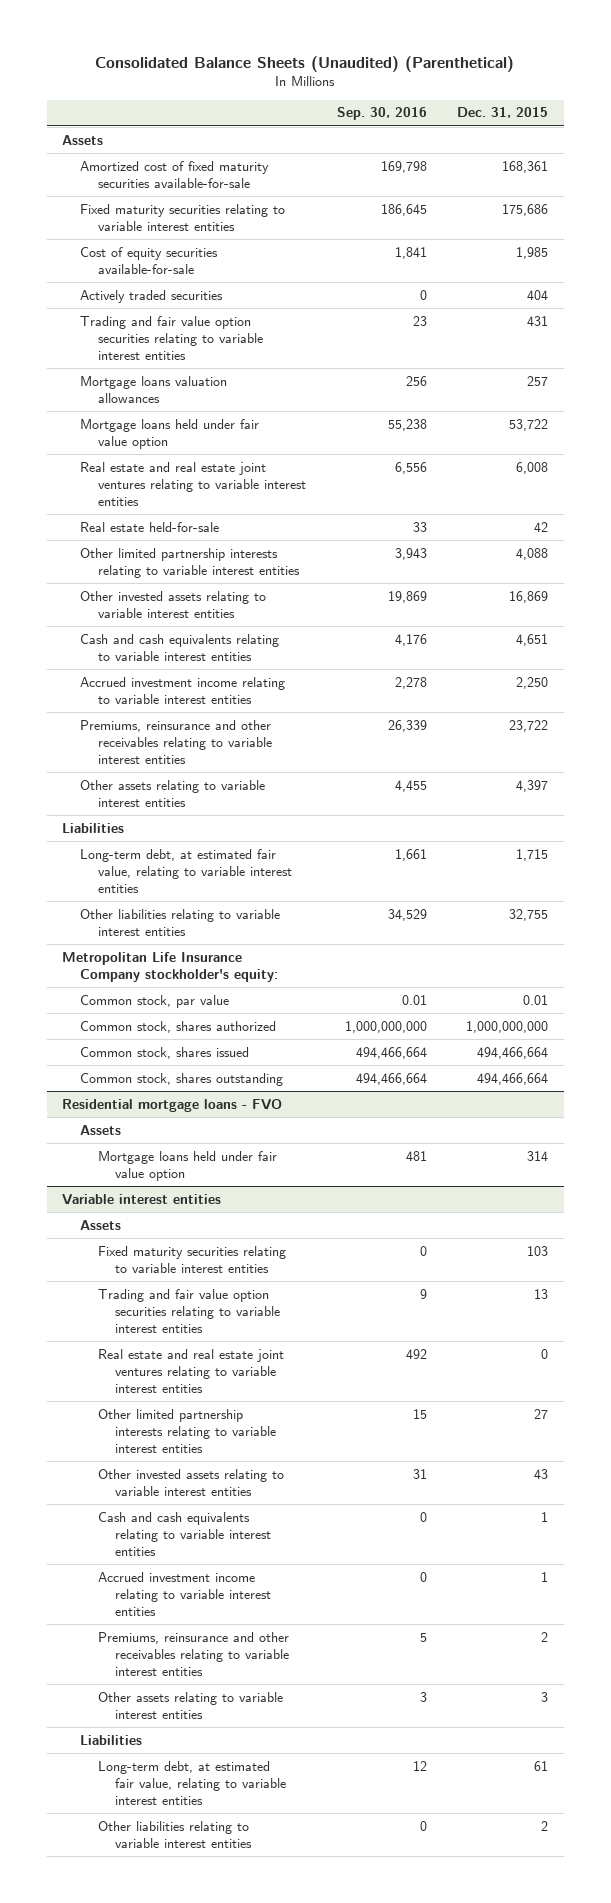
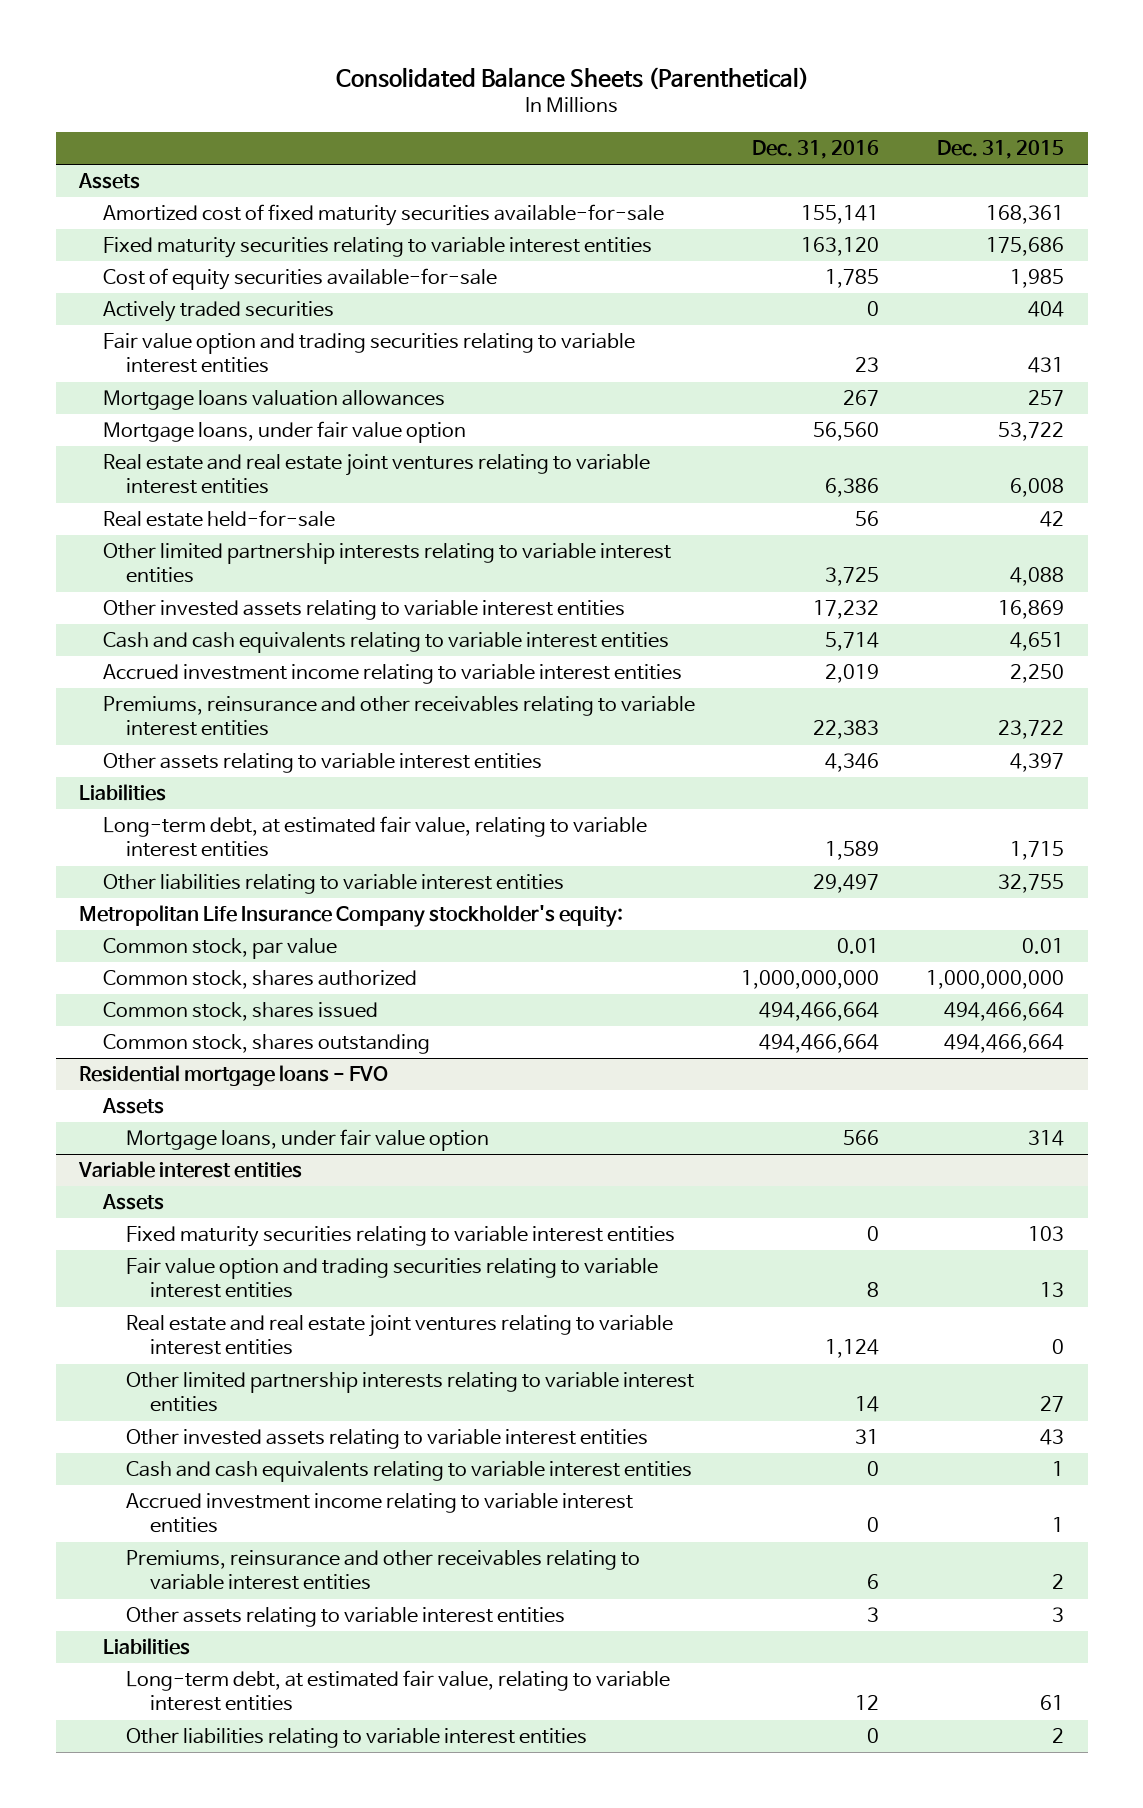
- Consolidated Balance Sheets (Unaudited) (Parenthetical)
+ Consolidated Balance Sheets (Parenthetical)
- | Sep. 30, 2016 | Dec. 31, 2015
+ | Dec. 31, 2016 | Dec. 31, 2015
- Trading and fair value option securities relating to variable interest entities | 23 | 431
+ Fair value option and trading securities relating to variable interest entities | 23 | 431
- Mortgage loans held under fair value option | 55,238 | 53,722
+ Mortgage loans, under fair value option | 56,560 | 53,722
@ Residential mortgage loans - FVO
- Mortgage loans held under fair value option | 481 | 314
+ Mortgage loans, under fair value option | 566 | 314
@ Variable interest entities
- Trading and fair value option securities relating to variable interest entities | 9 | 13
+ Fair value option and trading securities relating to variable interest entities | 8 | 13

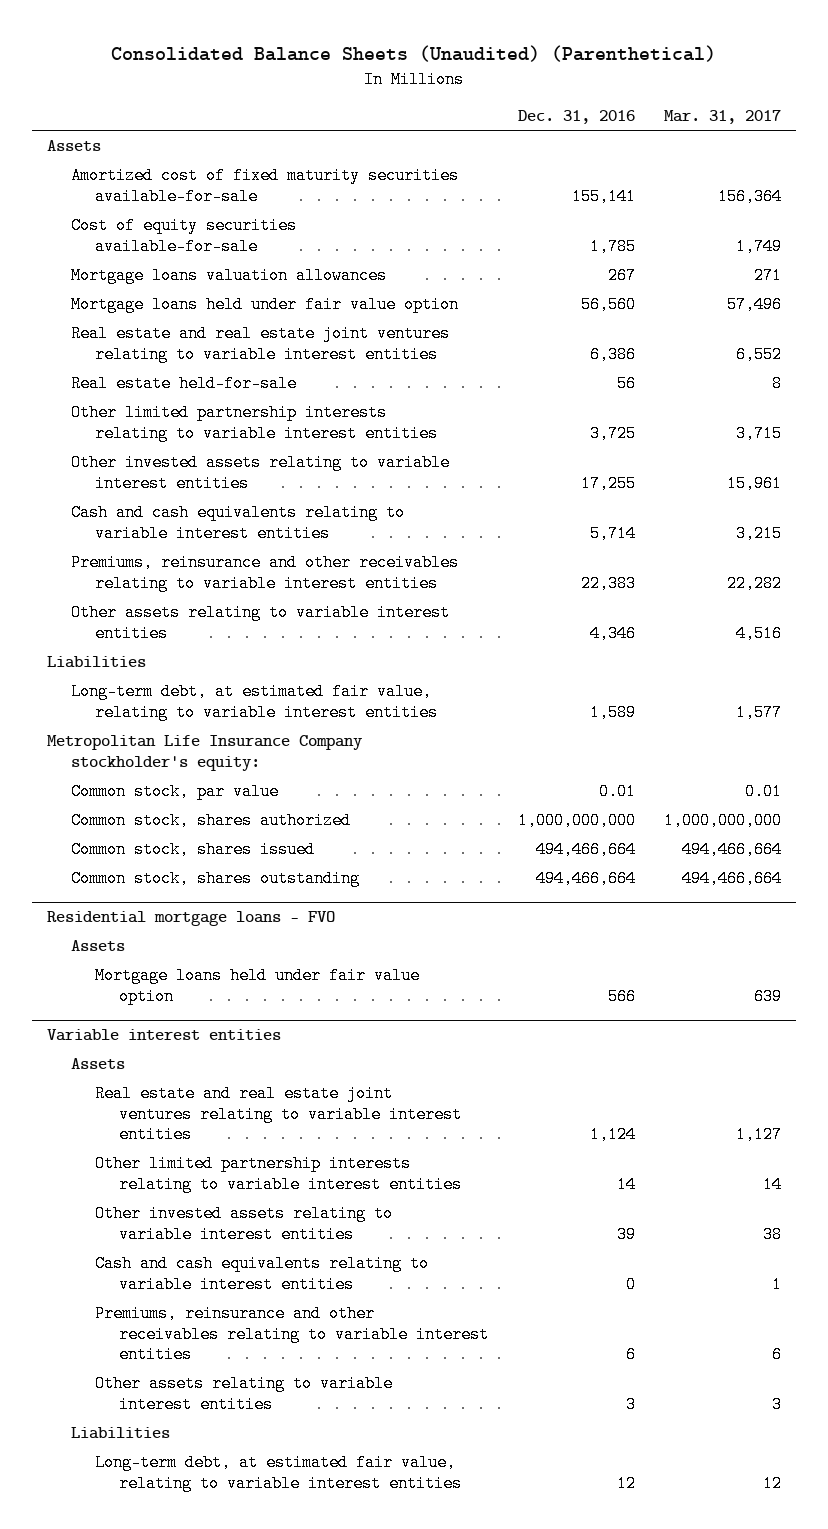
- Consolidated Balance Sheets (Parenthetical)
+ Consolidated Balance Sheets (Unaudited) (Parenthetical)
- | Dec. 31, 2016 | Dec. 31, 2015
+ | Dec. 31, 2016 | Mar. 31, 2017
- Fixed maturity securities relating to variable interest entities | 163,120 | 175,686
- Actively traded securities | 0 | 404
- Fair value option and trading securities relating to variable interest entities | 23 | 431
- Mortgage loans, under fair value option | 56,560 | 53,722
+ Mortgage loans held under fair value option | 56,560 | 57,496
- Other invested assets relating to variable interest entities | 17,232 | 16,869
+ Other invested assets relating to variable interest entities | 17,255 | 15,961
- Accrued investment income relating to variable interest entities | 2,019 | 2,250
- Other liabilities relating to variable interest entities | 29,497 | 32,755
@ Residential mortgage loans - FVO
- Mortgage loans, under fair value option | 566 | 314
+ Mortgage loans held under fair value option | 566 | 639
@ Variable interest entities
- Fixed maturity securities relating to variable interest entities | 0 | 103
- Fair value option and trading securities relating to variable interest entities | 8 | 13
- Other invested assets relating to variable interest entities | 31 | 43
+ Other invested assets relating to variable interest entities | 39 | 38
- Accrued investment income relating to variable interest entities | 0 | 1
- Other liabilities relating to variable interest entities | 0 | 2

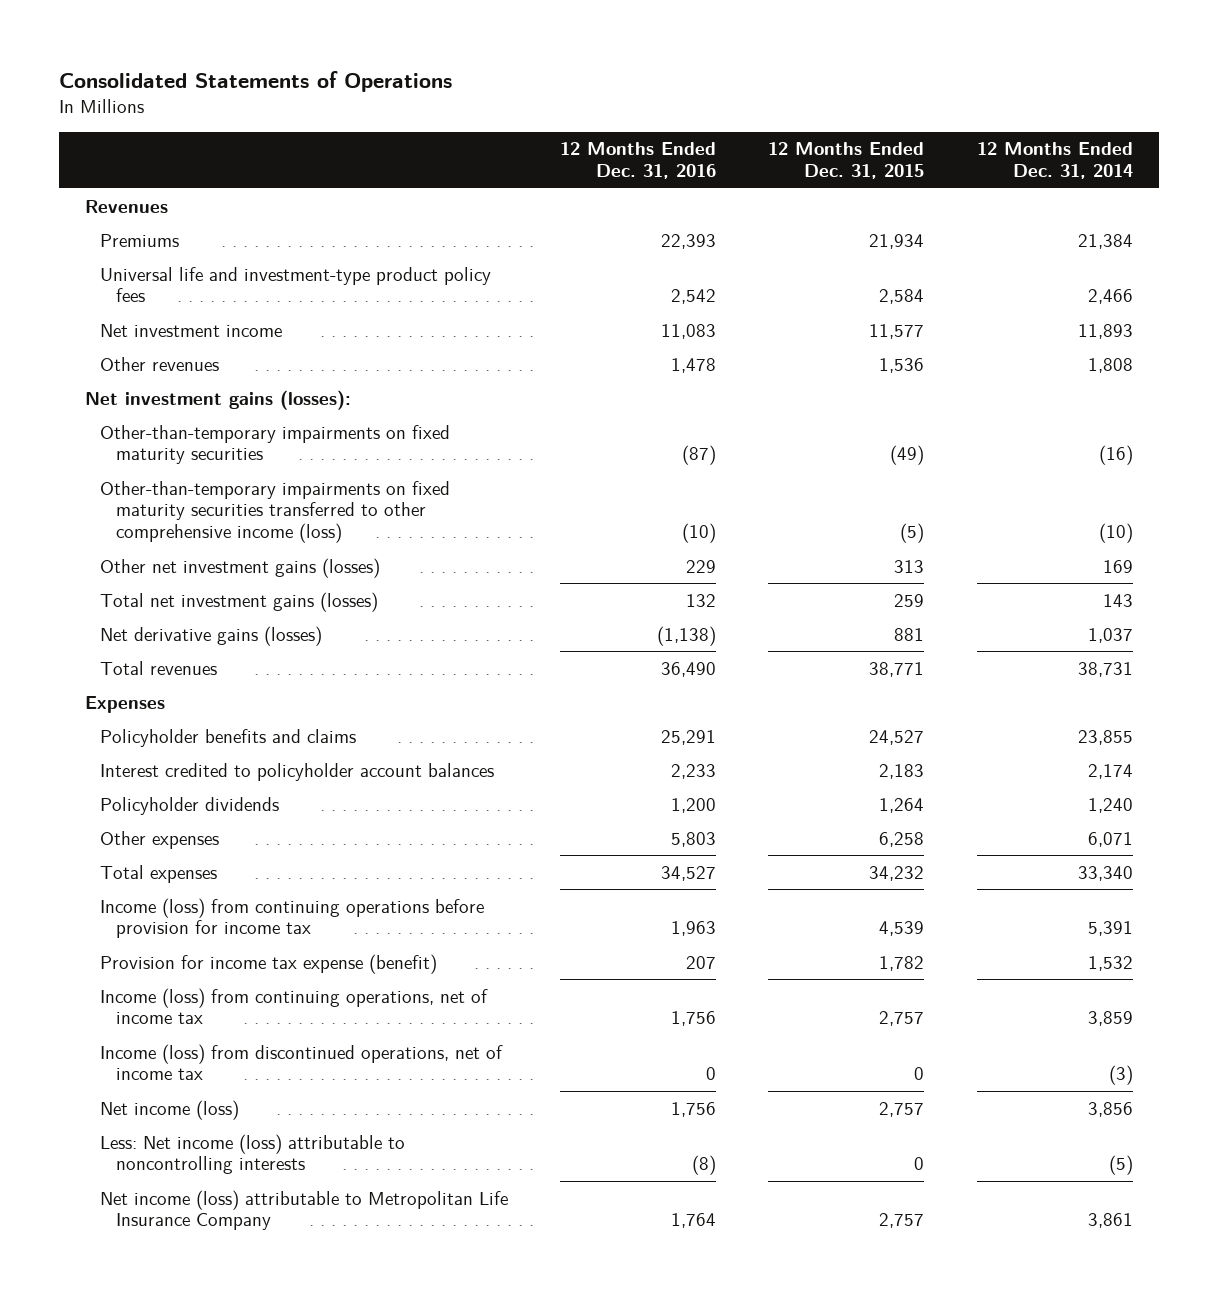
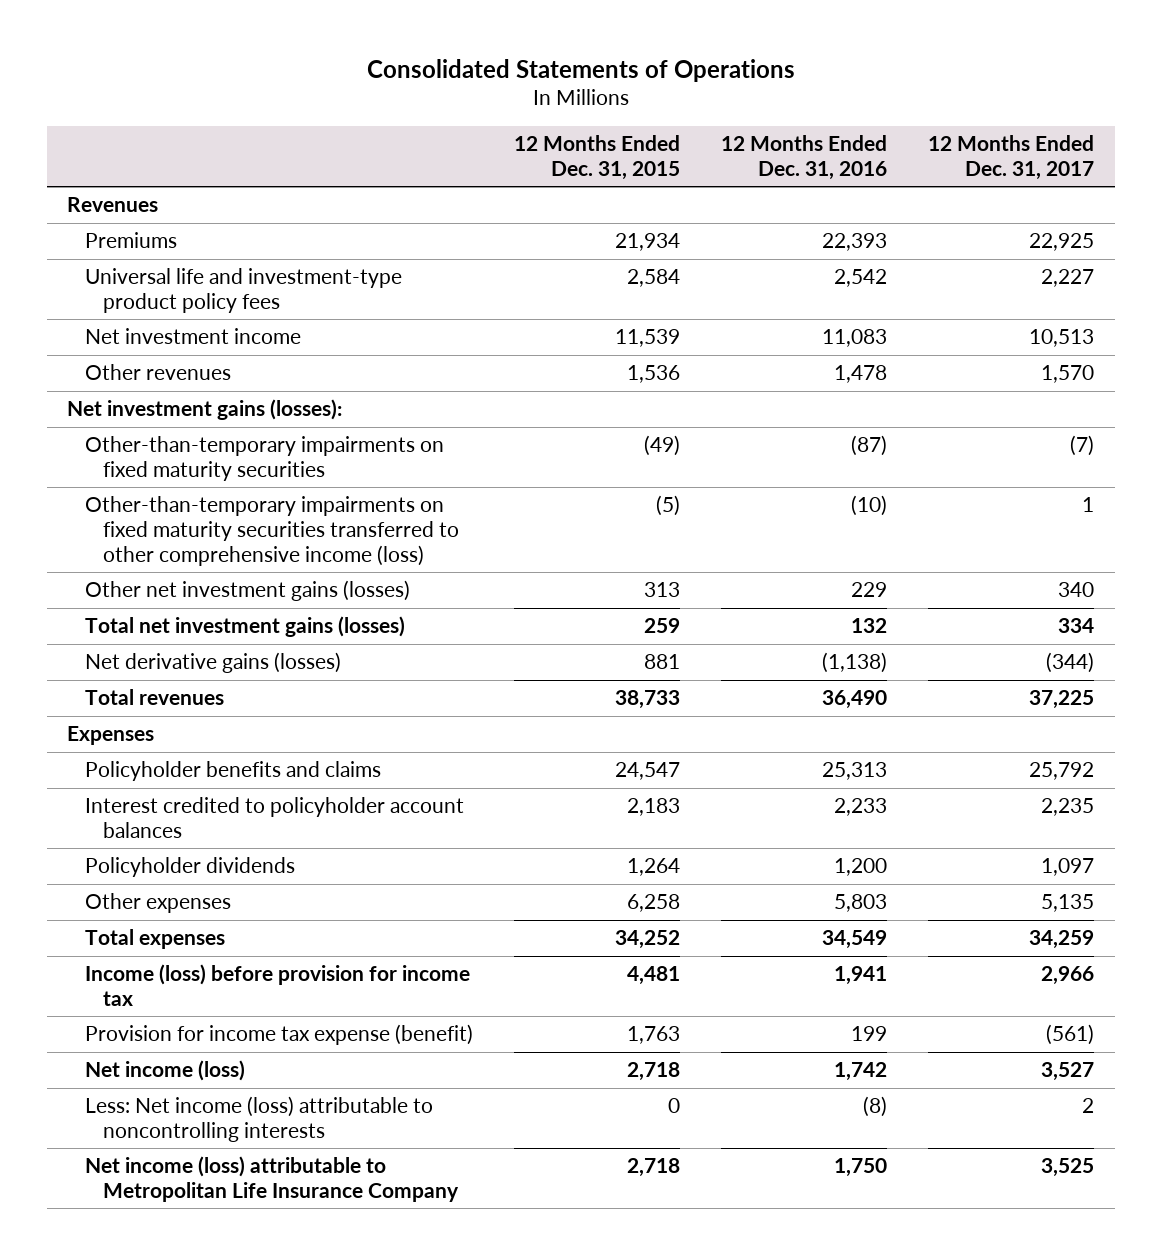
- | 12 Months Ended Dec. 31, 2016 | 12 Months Ended Dec. 31, 2015 | 12 Months Ended Dec. 31, 2014
+ | 12 Months Ended Dec. 31, 2015 | 12 Months Ended Dec. 31, 2016 | 12 Months Ended Dec. 31, 2017
- Net investment income | 11,083 | 11,577 | 11,893
+ Net investment income | 11,539 | 11,083 | 10,513
- Total revenues | 36,490 | 38,771 | 38,731
+ Total revenues | 38,733 | 36,490 | 37,225
- Policyholder benefits and claims | 25,291 | 24,527 | 23,855
+ Policyholder benefits and claims | 24,547 | 25,313 | 25,792
- Total expenses | 34,527 | 34,232 | 33,340
- Income (loss) from continuing operations before provision for income tax | 1,963 | 4,539 | 5,391
- Provision for income tax expense (benefit) | 207 | 1,782 | 1,532
- Income (loss) from continuing operations, net of income tax | 1,756 | 2,757 | 3,859
- Income (loss) from discontinued operations, net of income tax | 0 | 0 | (3)
- Net income (loss) | 1,756 | 2,757 | 3,856
+ Total expenses | 34,252 | 34,549 | 34,259
+ Income (loss) before provision for income tax | 4,481 | 1,941 | 2,966
+ Provision for income tax expense (benefit) | 1,763 | 199 | (561)
+ Net income (loss) | 2,718 | 1,742 | 3,527
- Net income (loss) attributable to Metropolitan Life Insurance Company | 1,764 | 2,757 | 3,861
+ Net income (loss) attributable to Metropolitan Life Insurance Company | 2,718 | 1,750 | 3,525

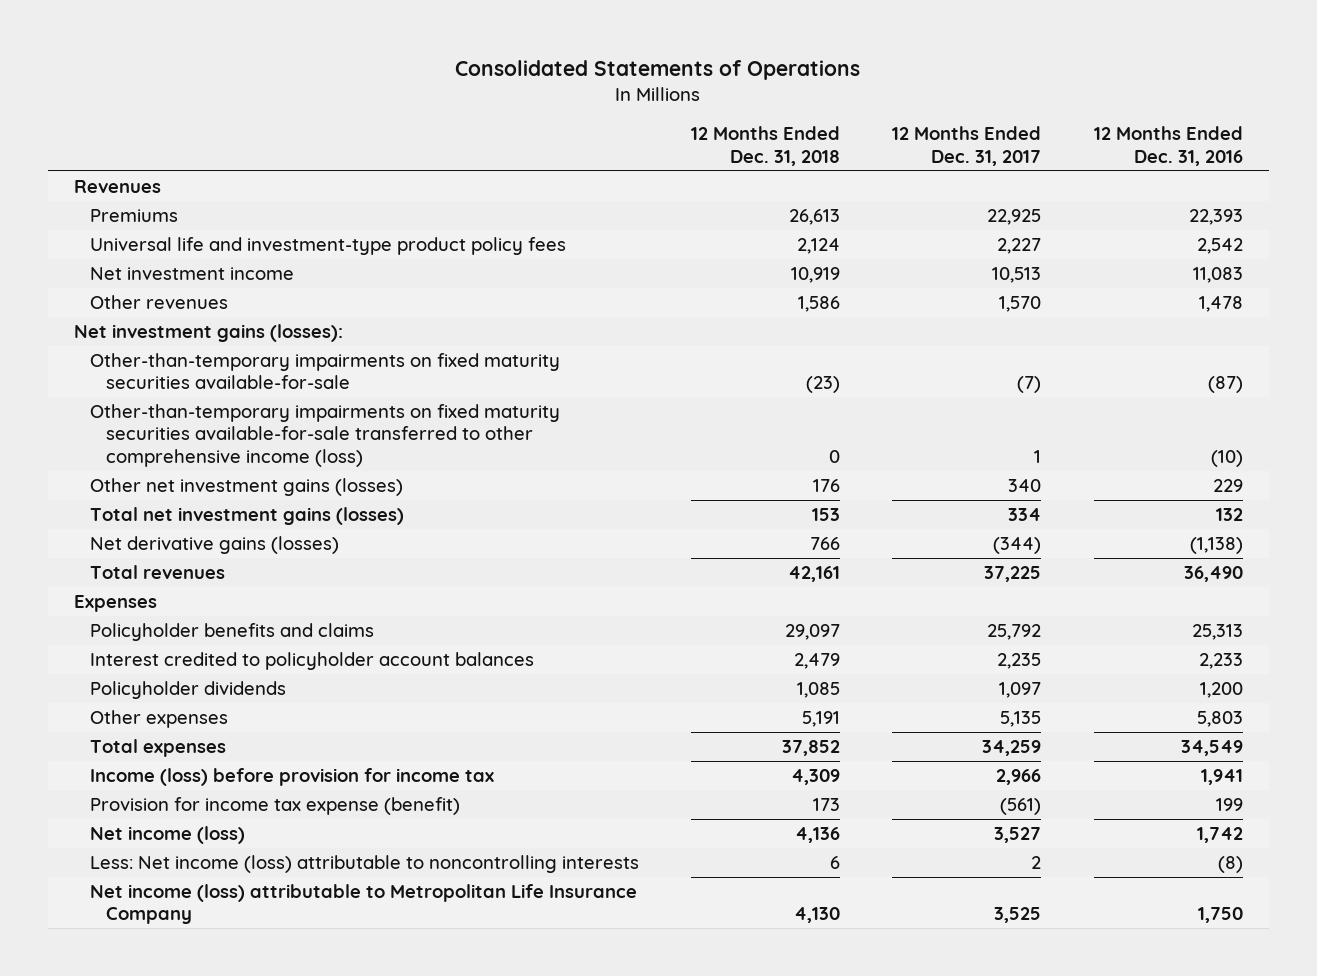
- | 12 Months Ended Dec. 31, 2015 | 12 Months Ended Dec. 31, 2016 | 12 Months Ended Dec. 31, 2017
+ | 12 Months Ended Dec. 31, 2018 | 12 Months Ended Dec. 31, 2017 | 12 Months Ended Dec. 31, 2016
- Other-than-temporary impairments on fixed maturity securities | (49) | (87) | (7)
- Other-than-temporary impairments on fixed maturity securities transferred to other comprehensive income (loss) | (5) | (10) | 1
+ Other-than-temporary impairments on fixed maturity securities available-for-sale | (23) | (7) | (87)
+ Other-than-temporary impairments on fixed maturity securities available-for-sale transferred to other comprehensive income (loss) | 0 | 1 | (10)

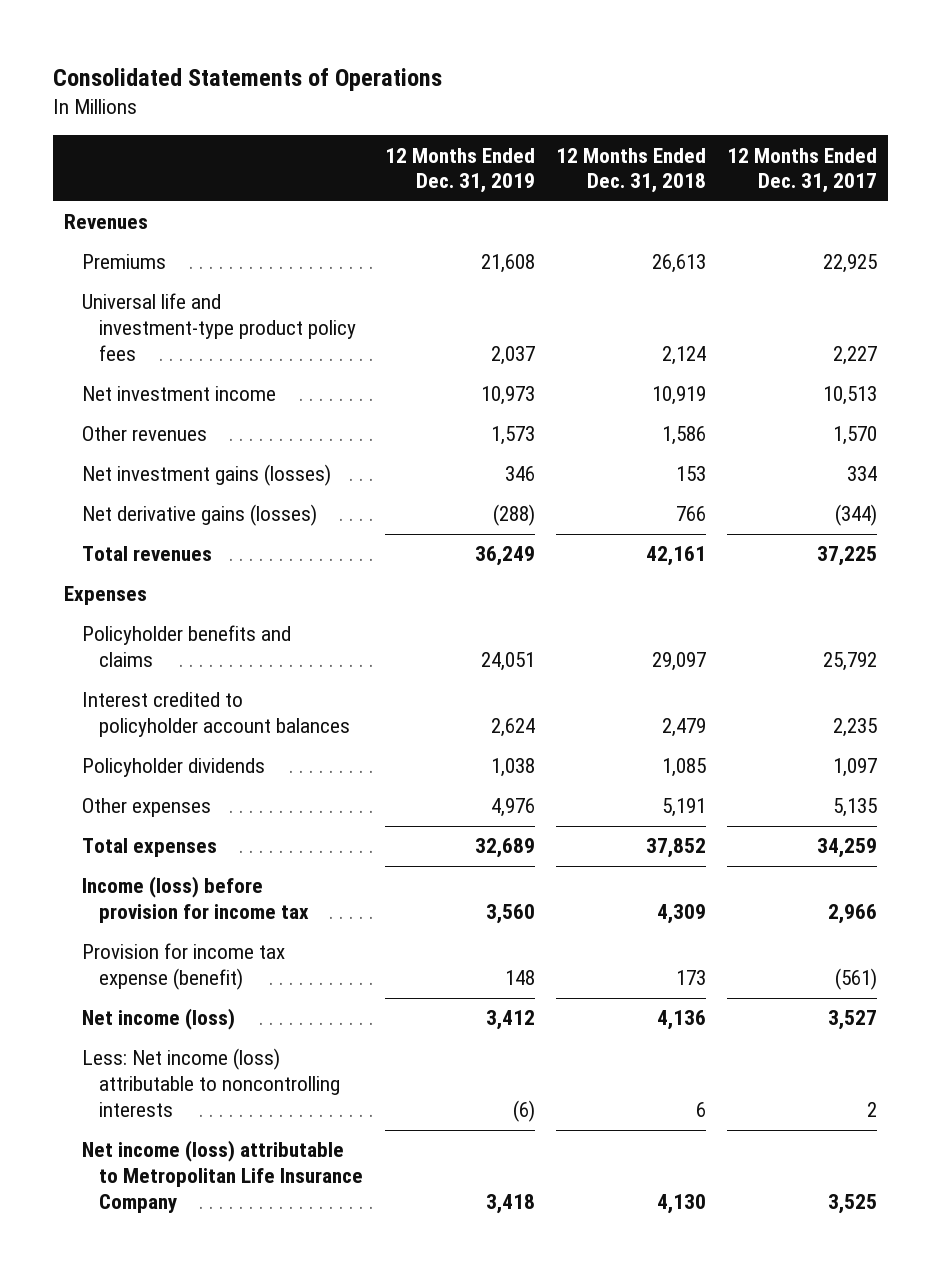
- | 12 Months Ended Dec. 31, 2018 | 12 Months Ended Dec. 31, 2017 | 12 Months Ended Dec. 31, 2016
+ | 12 Months Ended Dec. 31, 2019 | 12 Months Ended Dec. 31, 2018 | 12 Months Ended Dec. 31, 2017
- Net investment gains (losses):
- Other-than-temporary impairments on fixed maturity securities available-for-sale | (23) | (7) | (87)
- Other-than-temporary impairments on fixed maturity securities available-for-sale transferred to other comprehensive income (loss) | 0 | 1 | (10)
- Other net investment gains (losses) | 176 | 340 | 229
- Total net investment gains (losses) | 153 | 334 | 132
+ Net investment gains (losses) | 346 | 153 | 334

